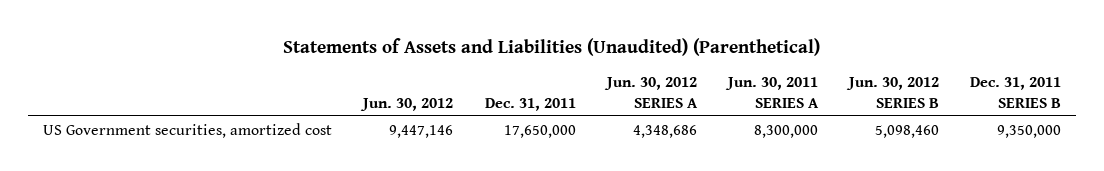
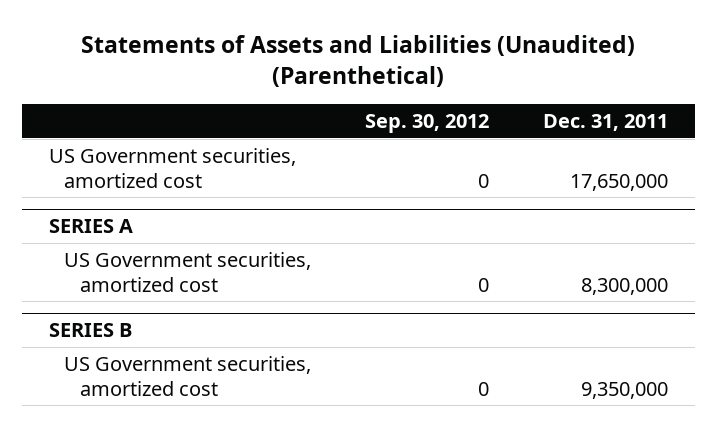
- | Jun. 30, 2012 | Dec. 31, 2011 | Jun. 30, 2012 SERIES A | Jun. 30, 2011 SERIES A | Jun. 30, 2012 SERIES B | Dec. 31, 2011 SERIES B
+ | Sep. 30, 2012 | Dec. 31, 2011
+ SERIES A
+ US Government securities, amortized cost | 0 | 8,300,000
+ SERIES B
+ US Government securities, amortized cost | 0 | 9,350,000

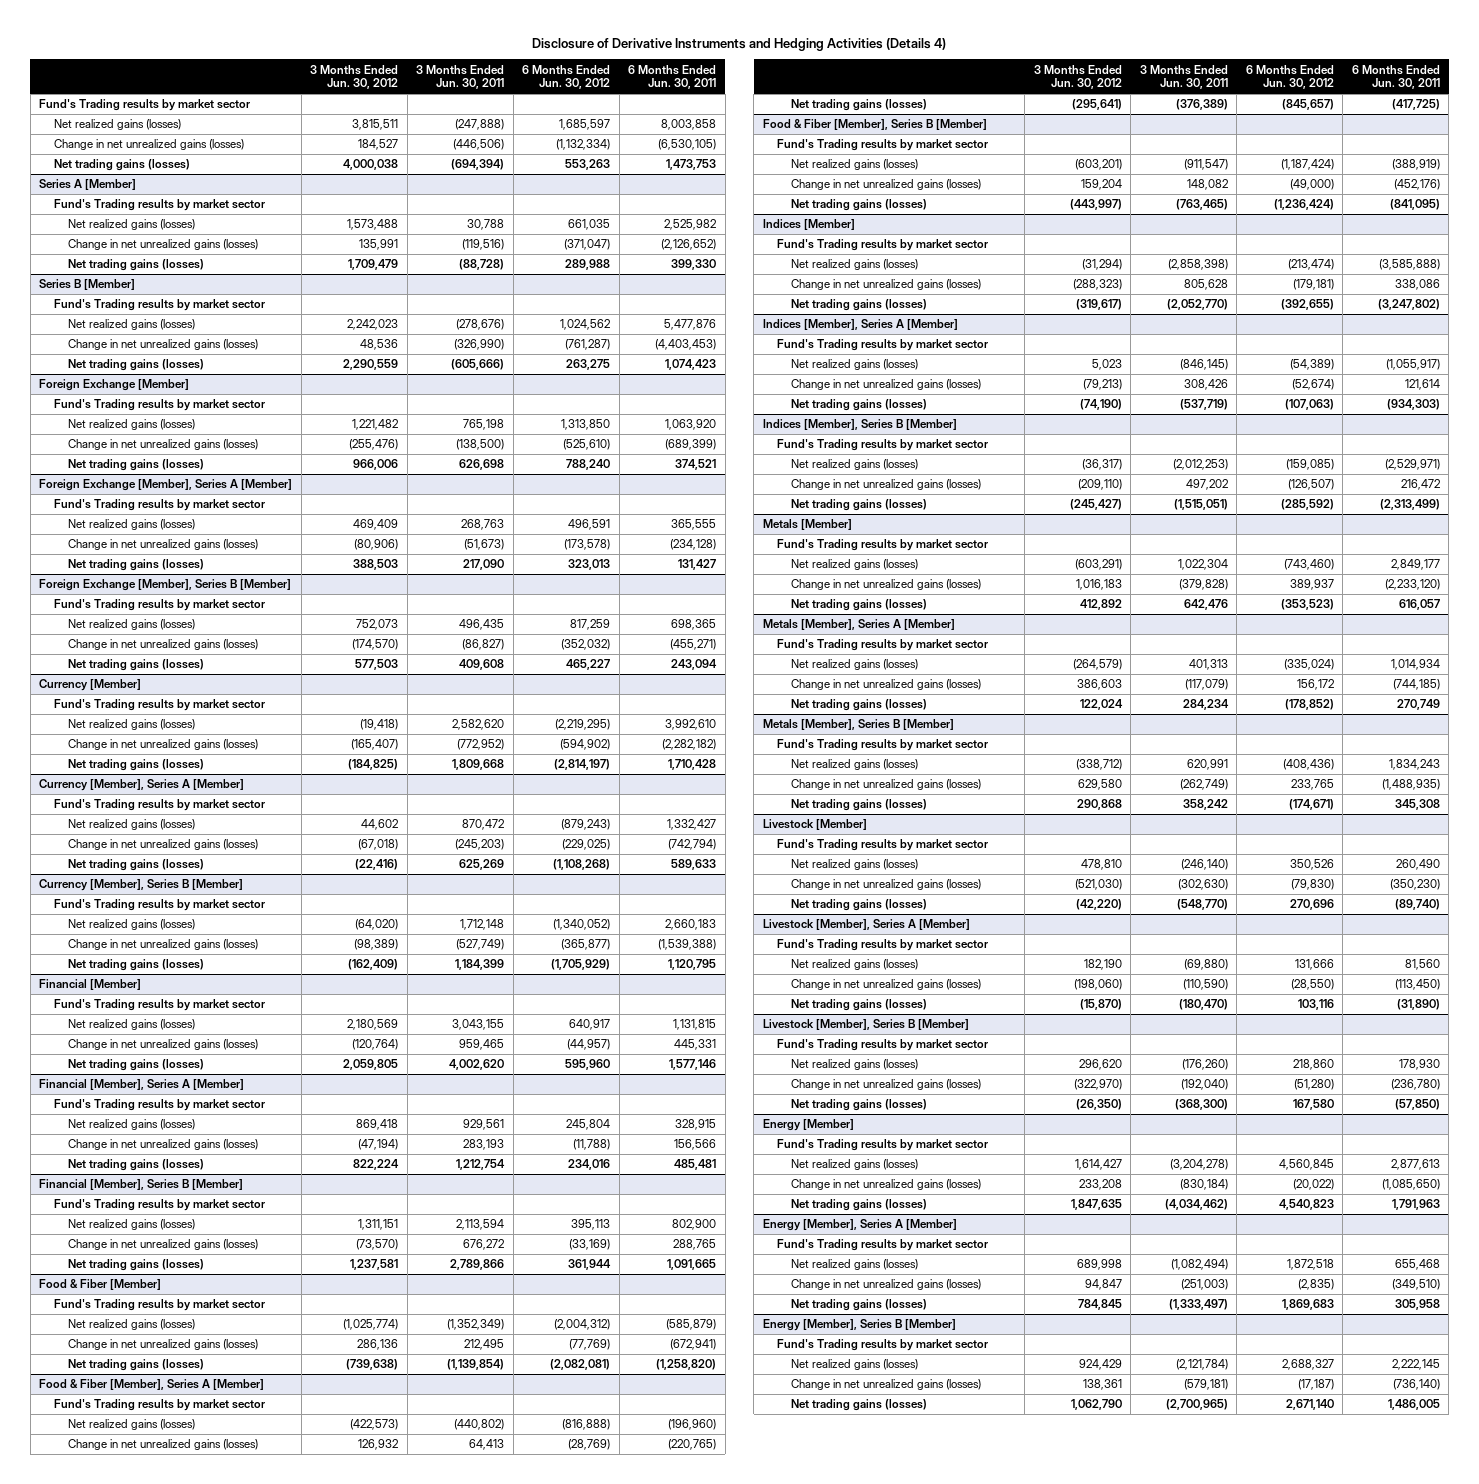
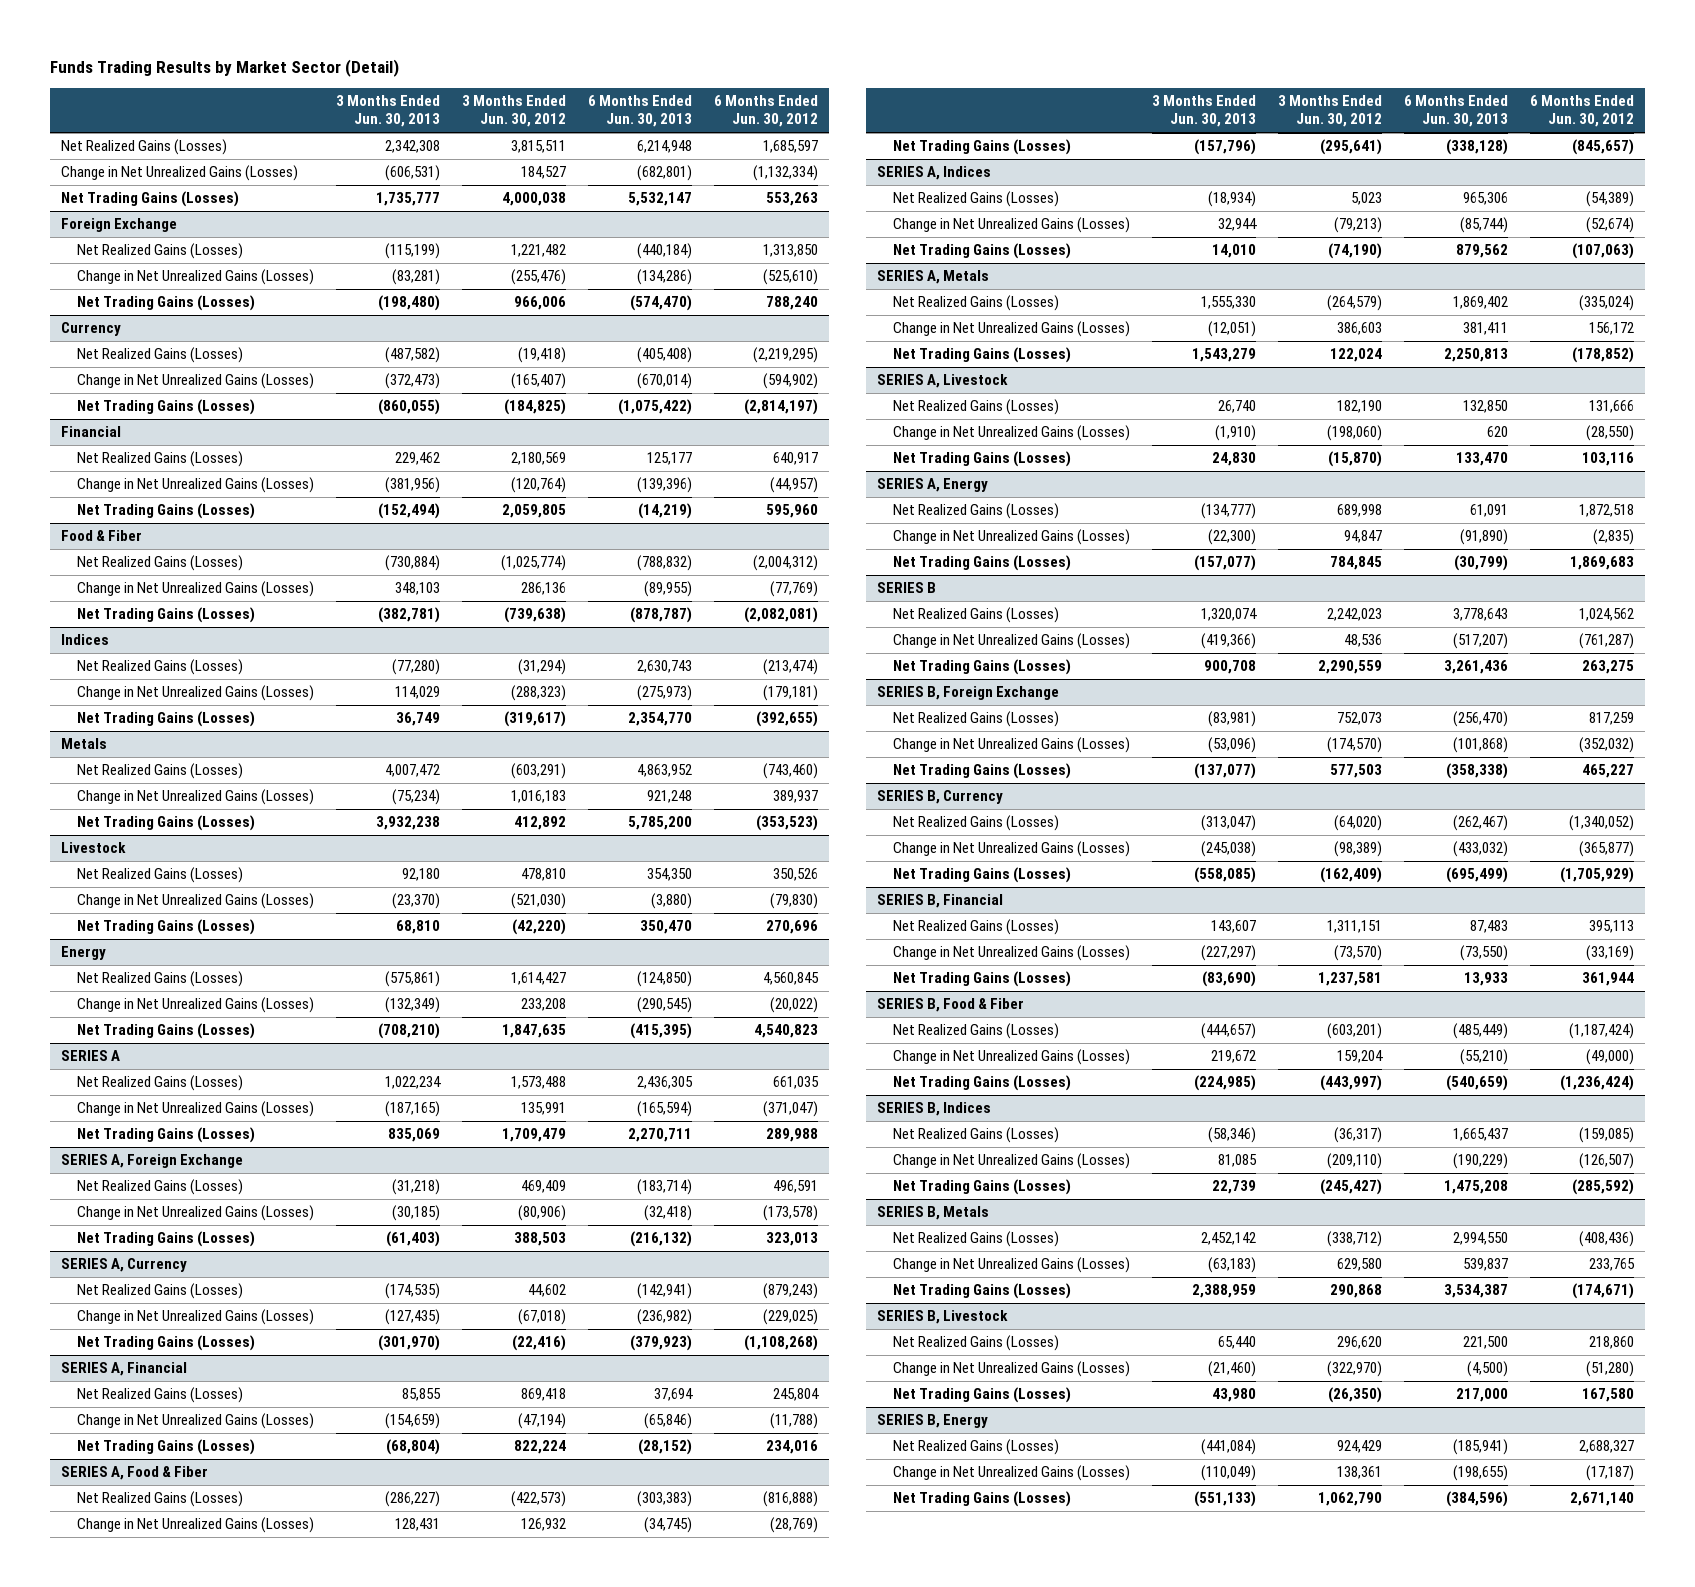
- Disclosure of Derivative Instruments and Hedging Activities (Details 4)
+ Funds Trading Results by Market Sector (Detail)
- | 3 Months Ended Jun. 30, 2012 | 3 Months Ended Jun. 30, 2011 | 6 Months Ended Jun. 30, 2012 | 6 Months Ended Jun. 30, 2011
+ | 3 Months Ended Jun. 30, 2013 | 3 Months Ended Jun. 30, 2012 | 6 Months Ended Jun. 30, 2013 | 6 Months Ended Jun. 30, 2012
- Fund's Trading results by market sector
- Net realized gains (losses) | 3,815,511 | (247,888) | 1,685,597 | 8,003,858
- Change in net unrealized gains (losses) | 184,527 | (446,506) | (1,132,334) | (6,530,105)
- Net trading gains (losses) | 4,000,038 | (694,394) | 553,263 | 1,473,753
- Series A [Member]
- Fund's Trading results by market sector
- Net realized gains (losses) | 1,573,488 | 30,788 | 661,035 | 2,525,982
- Change in net unrealized gains (losses) | 135,991 | (119,516) | (371,047) | (2,126,652)
- Net trading gains (losses) | 1,709,479 | (88,728) | 289,988 | 399,330
- Series B [Member]
- Fund's Trading results by market sector
- Net realized gains (losses) | 2,242,023 | (278,676) | 1,024,562 | 5,477,876
- Change in net unrealized gains (losses) | 48,536 | (326,990) | (761,287) | (4,403,453)
- Net trading gains (losses) | 2,290,559 | (605,666) | 263,275 | 1,074,423
- Foreign Exchange [Member]
- Fund's Trading results by market sector
- Net realized gains (losses) | 1,221,482 | 765,198 | 1,313,850 | 1,063,920
- Change in net unrealized gains (losses) | (255,476) | (138,500) | (525,610) | (689,399)
- Net trading gains (losses) | 966,006 | 626,698 | 788,240 | 374,521
- Foreign Exchange [Member], Series A [Member]
- Fund's Trading results by market sector
- Net realized gains (losses) | 469,409 | 268,763 | 496,591 | 365,555
- Change in net unrealized gains (losses) | (80,906) | (51,673) | (173,578) | (234,128)
- Net trading gains (losses) | 388,503 | 217,090 | 323,013 | 131,427
- Foreign Exchange [Member], Series B [Member]
- Fund's Trading results by market sector
- Net realized gains (losses) | 752,073 | 496,435 | 817,259 | 698,365
- Change in net unrealized gains (losses) | (174,570) | (86,827) | (352,032) | (455,271)
- Net trading gains (losses) | 577,503 | 409,608 | 465,227 | 243,094
- Currency [Member]
- Fund's Trading results by market sector
- Net realized gains (losses) | (19,418) | 2,582,620 | (2,219,295) | 3,992,610
- Change in net unrealized gains (losses) | (165,407) | (772,952) | (594,902) | (2,282,182)
- Net trading gains (losses) | (184,825) | 1,809,668 | (2,814,197) | 1,710,428
- Currency [Member], Series A [Member]
- Fund's Trading results by market sector
- Net realized gains (losses) | 44,602 | 870,472 | (879,243) | 1,332,427
- Change in net unrealized gains (losses) | (67,018) | (245,203) | (229,025) | (742,794)
- Net trading gains (losses) | (22,416) | 625,269 | (1,108,268) | 589,633
- Currency [Member], Series B [Member]
- Fund's Trading results by market sector
- Net realized gains (losses) | (64,020) | 1,712,148 | (1,340,052) | 2,660,183
- Change in net unrealized gains (losses) | (98,389) | (527,749) | (365,877) | (1,539,388)
- Net trading gains (losses) | (162,409) | 1,184,399 | (1,705,929) | 1,120,795
- Financial [Member]
- Fund's Trading results by market sector
- Net realized gains (losses) | 2,180,569 | 3,043,155 | 640,917 | 1,131,815
- Change in net unrealized gains (losses) | (120,764) | 959,465 | (44,957) | 445,331
- Net trading gains (losses) | 2,059,805 | 4,002,620 | 595,960 | 1,577,146
- Financial [Member], Series A [Member]
- Fund's Trading results by market sector
- Net realized gains (losses) | 869,418 | 929,561 | 245,804 | 328,915
- Change in net unrealized gains (losses) | (47,194) | 283,193 | (11,788) | 156,566
- Net trading gains (losses) | 822,224 | 1,212,754 | 234,016 | 485,481
- Financial [Member], Series B [Member]
- Fund's Trading results by market sector
- Net realized gains (losses) | 1,311,151 | 2,113,594 | 395,113 | 802,900
- Change in net unrealized gains (losses) | (73,570) | 676,272 | (33,169) | 288,765
- Net trading gains (losses) | 1,237,581 | 2,789,866 | 361,944 | 1,091,665
- Food & Fiber [Member]
- Fund's Trading results by market sector
- Net realized gains (losses) | (1,025,774) | (1,352,349) | (2,004,312) | (585,879)
- Change in net unrealized gains (losses) | 286,136 | 212,495 | (77,769) | (672,941)
- Net trading gains (losses) | (739,638) | (1,139,854) | (2,082,081) | (1,258,820)
- Food & Fiber [Member], Series A [Member]
- Fund's Trading results by market sector
- Net realized gains (losses) | (422,573) | (440,802) | (816,888) | (196,960)
- Change in net unrealized gains (losses) | 126,932 | 64,413 | (28,769) | (220,765)
- Net trading gains (losses) | (295,641) | (376,389) | (845,657) | (417,725)
- Food & Fiber [Member], Series B [Member]
- Fund's Trading results by market sector
- Net realized gains (losses) | (603,201) | (911,547) | (1,187,424) | (388,919)
- Change in net unrealized gains (losses) | 159,204 | 148,082 | (49,000) | (452,176)
- Net trading gains (losses) | (443,997) | (763,465) | (1,236,424) | (841,095)
- Indices [Member]
- Fund's Trading results by market sector
- Net realized gains (losses) | (31,294) | (2,858,398) | (213,474) | (3,585,888)
- Change in net unrealized gains (losses) | (288,323) | 805,628 | (179,181) | 338,086
- Net trading gains (losses) | (319,617) | (2,052,770) | (392,655) | (3,247,802)
- Indices [Member], Series A [Member]
- Fund's Trading results by market sector
- Net realized gains (losses) | 5,023 | (846,145) | (54,389) | (1,055,917)
- Change in net unrealized gains (losses) | (79,213) | 308,426 | (52,674) | 121,614
- Net trading gains (losses) | (74,190) | (537,719) | (107,063) | (934,303)
- Indices [Member], Series B [Member]
- Fund's Trading results by market sector
- Net realized gains (losses) | (36,317) | (2,012,253) | (159,085) | (2,529,971)
- Change in net unrealized gains (losses) | (209,110) | 497,202 | (126,507) | 216,472
- Net trading gains (losses) | (245,427) | (1,515,051) | (285,592) | (2,313,499)
- Metals [Member]
- Fund's Trading results by market sector
- Net realized gains (losses) | (603,291) | 1,022,304 | (743,460) | 2,849,177
- Change in net unrealized gains (losses) | 1,016,183 | (379,828) | 389,937 | (2,233,120)
- Net trading gains (losses) | 412,892 | 642,476 | (353,523) | 616,057
- Metals [Member], Series A [Member]
- Fund's Trading results by market sector
- Net realized gains (losses) | (264,579) | 401,313 | (335,024) | 1,014,934
- Change in net unrealized gains (losses) | 386,603 | (117,079) | 156,172 | (744,185)
- Net trading gains (losses) | 122,024 | 284,234 | (178,852) | 270,749
- Metals [Member], Series B [Member]
- Fund's Trading results by market sector
- Net realized gains (losses) | (338,712) | 620,991 | (408,436) | 1,834,243
- Change in net unrealized gains (losses) | 629,580 | (262,749) | 233,765 | (1,488,935)
- Net trading gains (losses) | 290,868 | 358,242 | (174,671) | 345,308
- Livestock [Member]
- Fund's Trading results by market sector
- Net realized gains (losses) | 478,810 | (246,140) | 350,526 | 260,490
- Change in net unrealized gains (losses) | (521,030) | (302,630) | (79,830) | (350,230)
- Net trading gains (losses) | (42,220) | (548,770) | 270,696 | (89,740)
- Livestock [Member], Series A [Member]
- Fund's Trading results by market sector
- Net realized gains (losses) | 182,190 | (69,880) | 131,666 | 81,560
- Change in net unrealized gains (losses) | (198,060) | (110,590) | (28,550) | (113,450)
- Net trading gains (losses) | (15,870) | (180,470) | 103,116 | (31,890)
- Livestock [Member], Series B [Member]
- Fund's Trading results by market sector
- Net realized gains (losses) | 296,620 | (176,260) | 218,860 | 178,930
- Change in net unrealized gains (losses) | (322,970) | (192,040) | (51,280) | (236,780)
- Net trading gains (losses) | (26,350) | (368,300) | 167,580 | (57,850)
- Energy [Member]
- Fund's Trading results by market sector
- Net realized gains (losses) | 1,614,427 | (3,204,278) | 4,560,845 | 2,877,613
- Change in net unrealized gains (losses) | 233,208 | (830,184) | (20,022) | (1,085,650)
- Net trading gains (losses) | 1,847,635 | (4,034,462) | 4,540,823 | 1,791,963
- Energy [Member], Series A [Member]
- Fund's Trading results by market sector
- Net realized gains (losses) | 689,998 | (1,082,494) | 1,872,518 | 655,468
- Change in net unrealized gains (losses) | 94,847 | (251,003) | (2,835) | (349,510)
- Net trading gains (losses) | 784,845 | (1,333,497) | 1,869,683 | 305,958
- Energy [Member], Series B [Member]
- Fund's Trading results by market sector
- Net realized gains (losses) | 924,429 | (2,121,784) | 2,688,327 | 2,222,145
- Change in net unrealized gains (losses) | 138,361 | (579,181) | (17,187) | (736,140)
- Net trading gains (losses) | 1,062,790 | (2,700,965) | 2,671,140 | 1,486,005
+ Net Realized Gains (Losses) | 2,342,308 | 3,815,511 | 6,214,948 | 1,685,597
+ Change in Net Unrealized Gains (Losses) | (606,531) | 184,527 | (682,801) | (1,132,334)
+ Net Trading Gains (Losses) | 1,735,777 | 4,000,038 | 5,532,147 | 553,263
+ Foreign Exchange
+ Net Realized Gains (Losses) | (115,199) | 1,221,482 | (440,184) | 1,313,850
+ Change in Net Unrealized Gains (Losses) | (83,281) | (255,476) | (134,286) | (525,610)
+ Net Trading Gains (Losses) | (198,480) | 966,006 | (574,470) | 788,240
+ Currency
+ Net Realized Gains (Losses) | (487,582) | (19,418) | (405,408) | (2,219,295)
+ Change in Net Unrealized Gains (Losses) | (372,473) | (165,407) | (670,014) | (594,902)
+ Net Trading Gains (Losses) | (860,055) | (184,825) | (1,075,422) | (2,814,197)
+ Financial
+ Net Realized Gains (Losses) | 229,462 | 2,180,569 | 125,177 | 640,917
+ Change in Net Unrealized Gains (Losses) | (381,956) | (120,764) | (139,396) | (44,957)
+ Net Trading Gains (Losses) | (152,494) | 2,059,805 | (14,219) | 595,960
+ Food & Fiber
+ Net Realized Gains (Losses) | (730,884) | (1,025,774) | (788,832) | (2,004,312)
+ Change in Net Unrealized Gains (Losses) | 348,103 | 286,136 | (89,955) | (77,769)
+ Net Trading Gains (Losses) | (382,781) | (739,638) | (878,787) | (2,082,081)
+ Indices
+ Net Realized Gains (Losses) | (77,280) | (31,294) | 2,630,743 | (213,474)
+ Change in Net Unrealized Gains (Losses) | 114,029 | (288,323) | (275,973) | (179,181)
+ Net Trading Gains (Losses) | 36,749 | (319,617) | 2,354,770 | (392,655)
+ Metals
+ Net Realized Gains (Losses) | 4,007,472 | (603,291) | 4,863,952 | (743,460)
+ Change in Net Unrealized Gains (Losses) | (75,234) | 1,016,183 | 921,248 | 389,937
+ Net Trading Gains (Losses) | 3,932,238 | 412,892 | 5,785,200 | (353,523)
+ Livestock
+ Net Realized Gains (Losses) | 92,180 | 478,810 | 354,350 | 350,526
+ Change in Net Unrealized Gains (Losses) | (23,370) | (521,030) | (3,880) | (79,830)
+ Net Trading Gains (Losses) | 68,810 | (42,220) | 350,470 | 270,696
+ Energy
+ Net Realized Gains (Losses) | (575,861) | 1,614,427 | (124,850) | 4,560,845
+ Change in Net Unrealized Gains (Losses) | (132,349) | 233,208 | (290,545) | (20,022)
+ Net Trading Gains (Losses) | (708,210) | 1,847,635 | (415,395) | 4,540,823
+ SERIES A
+ Net Realized Gains (Losses) | 1,022,234 | 1,573,488 | 2,436,305 | 661,035
+ Change in Net Unrealized Gains (Losses) | (187,165) | 135,991 | (165,594) | (371,047)
+ Net Trading Gains (Losses) | 835,069 | 1,709,479 | 2,270,711 | 289,988
+ SERIES A, Foreign Exchange
+ Net Realized Gains (Losses) | (31,218) | 469,409 | (183,714) | 496,591
+ Change in Net Unrealized Gains (Losses) | (30,185) | (80,906) | (32,418) | (173,578)
+ Net Trading Gains (Losses) | (61,403) | 388,503 | (216,132) | 323,013
+ SERIES A, Currency
+ Net Realized Gains (Losses) | (174,535) | 44,602 | (142,941) | (879,243)
+ Change in Net Unrealized Gains (Losses) | (127,435) | (67,018) | (236,982) | (229,025)
+ Net Trading Gains (Losses) | (301,970) | (22,416) | (379,923) | (1,108,268)
+ SERIES A, Financial
+ Net Realized Gains (Losses) | 85,855 | 869,418 | 37,694 | 245,804
+ Change in Net Unrealized Gains (Losses) | (154,659) | (47,194) | (65,846) | (11,788)
+ Net Trading Gains (Losses) | (68,804) | 822,224 | (28,152) | 234,016
+ SERIES A, Food & Fiber
+ Net Realized Gains (Losses) | (286,227) | (422,573) | (303,383) | (816,888)
+ Change in Net Unrealized Gains (Losses) | 128,431 | 126,932 | (34,745) | (28,769)
+ Net Trading Gains (Losses) | (157,796) | (295,641) | (338,128) | (845,657)
+ SERIES A, Indices
+ Net Realized Gains (Losses) | (18,934) | 5,023 | 965,306 | (54,389)
+ Change in Net Unrealized Gains (Losses) | 32,944 | (79,213) | (85,744) | (52,674)
+ Net Trading Gains (Losses) | 14,010 | (74,190) | 879,562 | (107,063)
+ SERIES A, Metals
+ Net Realized Gains (Losses) | 1,555,330 | (264,579) | 1,869,402 | (335,024)
+ Change in Net Unrealized Gains (Losses) | (12,051) | 386,603 | 381,411 | 156,172
+ Net Trading Gains (Losses) | 1,543,279 | 122,024 | 2,250,813 | (178,852)
+ SERIES A, Livestock
+ Net Realized Gains (Losses) | 26,740 | 182,190 | 132,850 | 131,666
+ Change in Net Unrealized Gains (Losses) | (1,910) | (198,060) | 620 | (28,550)
+ Net Trading Gains (Losses) | 24,830 | (15,870) | 133,470 | 103,116
+ SERIES A, Energy
+ Net Realized Gains (Losses) | (134,777) | 689,998 | 61,091 | 1,872,518
+ Change in Net Unrealized Gains (Losses) | (22,300) | 94,847 | (91,890) | (2,835)
+ Net Trading Gains (Losses) | (157,077) | 784,845 | (30,799) | 1,869,683
+ SERIES B
+ Net Realized Gains (Losses) | 1,320,074 | 2,242,023 | 3,778,643 | 1,024,562
+ Change in Net Unrealized Gains (Losses) | (419,366) | 48,536 | (517,207) | (761,287)
+ Net Trading Gains (Losses) | 900,708 | 2,290,559 | 3,261,436 | 263,275
+ SERIES B, Foreign Exchange
+ Net Realized Gains (Losses) | (83,981) | 752,073 | (256,470) | 817,259
+ Change in Net Unrealized Gains (Losses) | (53,096) | (174,570) | (101,868) | (352,032)
+ Net Trading Gains (Losses) | (137,077) | 577,503 | (358,338) | 465,227
+ SERIES B, Currency
+ Net Realized Gains (Losses) | (313,047) | (64,020) | (262,467) | (1,340,052)
+ Change in Net Unrealized Gains (Losses) | (245,038) | (98,389) | (433,032) | (365,877)
+ Net Trading Gains (Losses) | (558,085) | (162,409) | (695,499) | (1,705,929)
+ SERIES B, Financial
+ Net Realized Gains (Losses) | 143,607 | 1,311,151 | 87,483 | 395,113
+ Change in Net Unrealized Gains (Losses) | (227,297) | (73,570) | (73,550) | (33,169)
+ Net Trading Gains (Losses) | (83,690) | 1,237,581 | 13,933 | 361,944
+ SERIES B, Food & Fiber
+ Net Realized Gains (Losses) | (444,657) | (603,201) | (485,449) | (1,187,424)
+ Change in Net Unrealized Gains (Losses) | 219,672 | 159,204 | (55,210) | (49,000)
+ Net Trading Gains (Losses) | (224,985) | (443,997) | (540,659) | (1,236,424)
+ SERIES B, Indices
+ Net Realized Gains (Losses) | (58,346) | (36,317) | 1,665,437 | (159,085)
+ Change in Net Unrealized Gains (Losses) | 81,085 | (209,110) | (190,229) | (126,507)
+ Net Trading Gains (Losses) | 22,739 | (245,427) | 1,475,208 | (285,592)
+ SERIES B, Metals
+ Net Realized Gains (Losses) | 2,452,142 | (338,712) | 2,994,550 | (408,436)
+ Change in Net Unrealized Gains (Losses) | (63,183) | 629,580 | 539,837 | 233,765
+ Net Trading Gains (Losses) | 2,388,959 | 290,868 | 3,534,387 | (174,671)
+ SERIES B, Livestock
+ Net Realized Gains (Losses) | 65,440 | 296,620 | 221,500 | 218,860
+ Change in Net Unrealized Gains (Losses) | (21,460) | (322,970) | (4,500) | (51,280)
+ Net Trading Gains (Losses) | 43,980 | (26,350) | 217,000 | 167,580
+ SERIES B, Energy
+ Net Realized Gains (Losses) | (441,084) | 924,429 | (185,941) | 2,688,327
+ Change in Net Unrealized Gains (Losses) | (110,049) | 138,361 | (198,655) | (17,187)
+ Net Trading Gains (Losses) | (551,133) | 1,062,790 | (384,596) | 2,671,140

